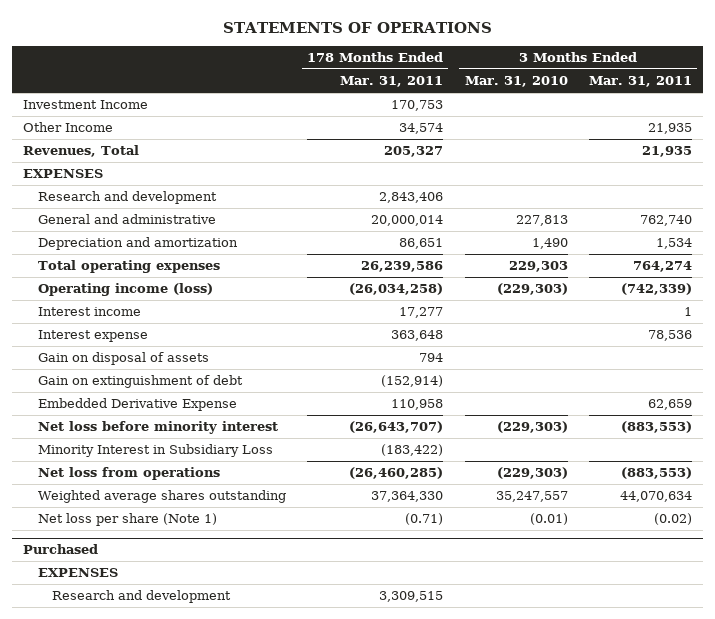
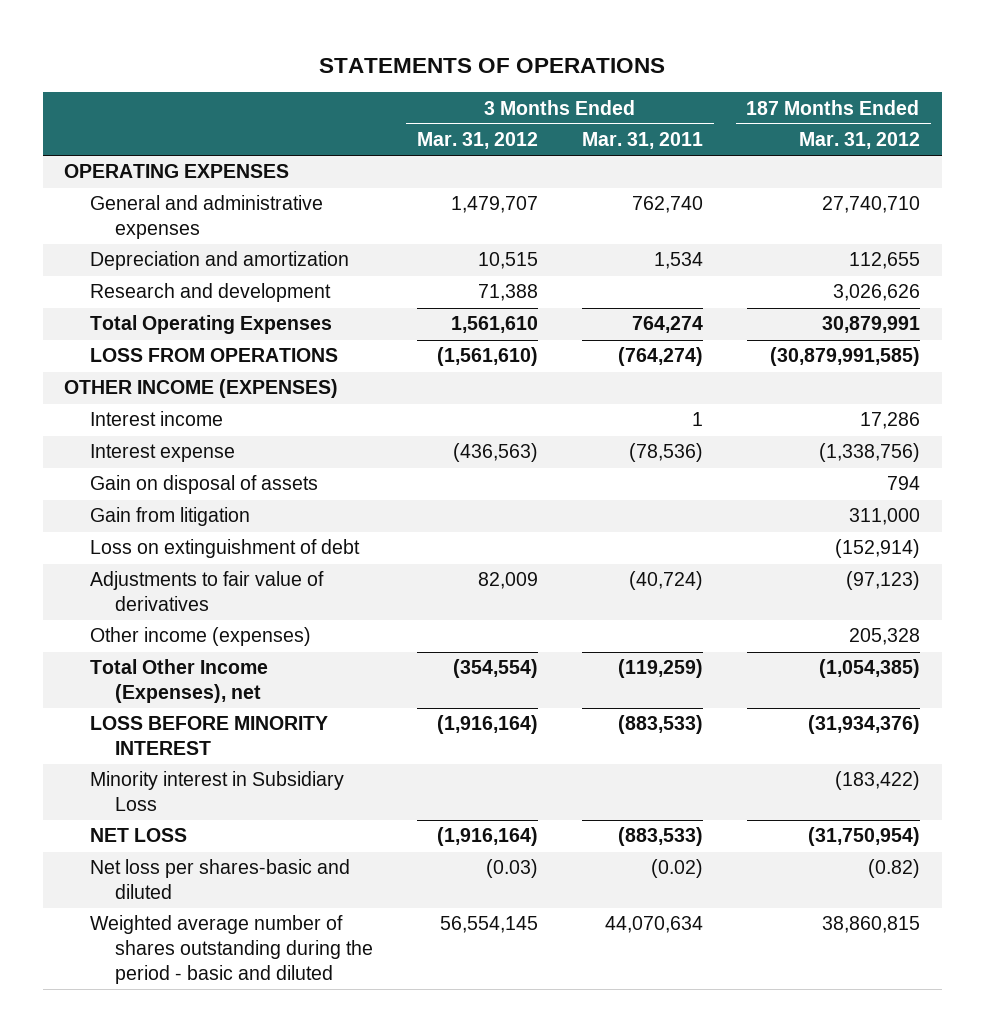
- | 178 Months Ended Mar. 31, 2011 | 3 Months Ended Mar. 31, 2010 | 3 Months Ended Mar. 31, 2011
+ | 3 Months Ended Mar. 31, 2012 | 3 Months Ended Mar. 31, 2011 | 187 Months Ended Mar. 31, 2012
- Investment Income | 170,753 | |
- Other Income | 34,574 | | 21,935
- Revenues, Total | 205,327 | | 21,935
- EXPENSES
- General and administrative | 20,000,014 | 227,813 | 762,740
+ OPERATING EXPENSES
+ General and administrative expenses | 1,479,707 | 762,740 | 27,740,710
- Total operating expenses | 26,239,586 | 229,303 | 764,274
- Operating income (loss) | (26,034,258) | (229,303) | (742,339)
moved down: Research and development | 71,388 | | 3,026,626
+ Total Operating Expenses | 1,561,610 | 764,274 | 30,879,991
+ LOSS FROM OPERATIONS | (1,561,610) | (764,274) | (30,879,991,585)
+ OTHER INCOME (EXPENSES)
- Interest expense | 363,648 | | 78,536
+ Interest expense | (436,563) | (78,536) | (1,338,756)
- Gain on extinguishment of debt | (152,914) | |
- Embedded Derivative Expense | 110,958 | | 62,659
- Net loss before minority interest | (26,643,707) | (229,303) | (883,553)
- Minority Interest in Subsidiary Loss | (183,422) | |
- Net loss from operations | (26,460,285) | (229,303) | (883,553)
- Weighted average shares outstanding | 37,364,330 | 35,247,557 | 44,070,634
- Net loss per share (Note 1) | (0.71) | (0.01) | (0.02)
- Purchased
- EXPENSES
- Research and development | 3,309,515 | |
+ Gain from litigation | | | 311,000
+ Loss on extinguishment of debt | | | (152,914)
+ Adjustments to fair value of derivatives | 82,009 | (40,724) | (97,123)
+ Other income (expenses) | | | 205,328
+ Total Other Income (Expenses), net | (354,554) | (119,259) | (1,054,385)
+ LOSS BEFORE MINORITY INTEREST | (1,916,164) | (883,533) | (31,934,376)
+ Minority interest in Subsidiary Loss | | | (183,422)
+ NET LOSS | (1,916,164) | (883,533) | (31,750,954)
+ Net loss per shares-basic and diluted | (0.03) | (0.02) | (0.82)
+ Weighted average number of shares outstanding during the period - basic and diluted | 56,554,145 | 44,070,634 | 38,860,815

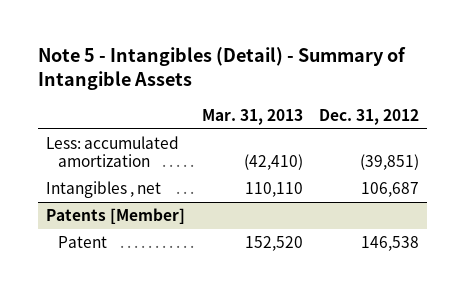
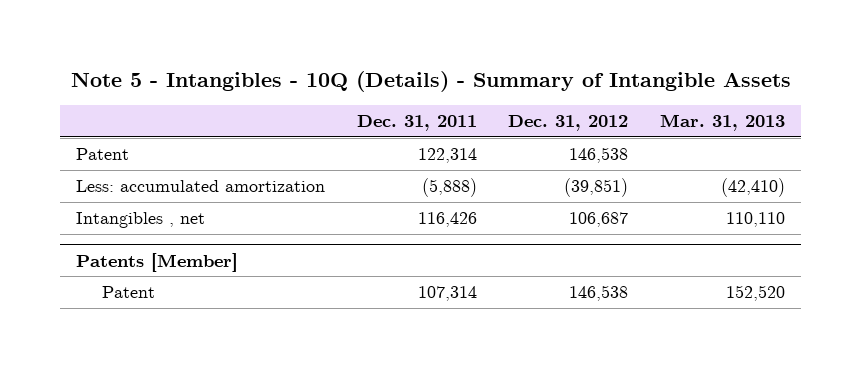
- Note 5 - Intangibles (Detail) - Summary of Intangible Assets
+ Note 5 - Intangibles - 10Q (Details) - Summary of Intangible Assets
- | Mar. 31, 2013 | Dec. 31, 2012
+ | Dec. 31, 2011 | Dec. 31, 2012 | Mar. 31, 2013
+ Patent | 122,314 | 146,538 |

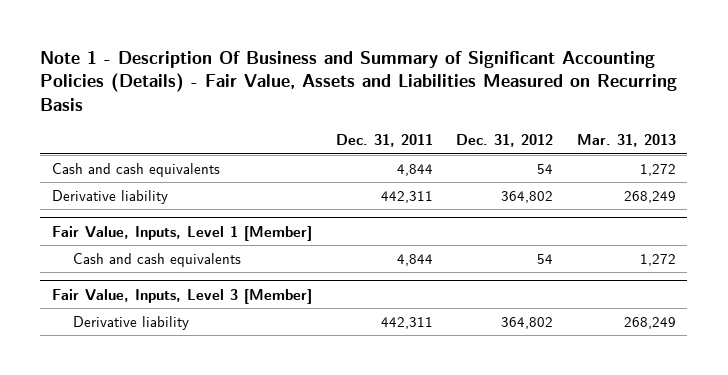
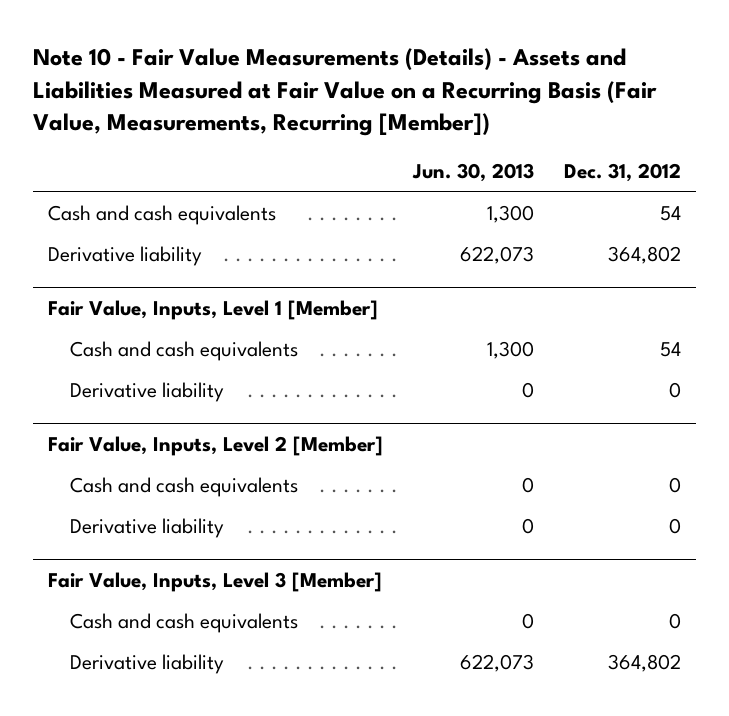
- Note 1 - Description Of Business and Summary of Significant Accounting Policies (Details) - Fair Value, Assets and Liabilities Measured on Recurring Basis
+ Note 10 - Fair Value Measurements (Details) - Assets and Liabilities Measured at Fair Value on a Recurring Basis (Fair Value, Measurements, Recurring [Member])
- | Dec. 31, 2011 | Dec. 31, 2012 | Mar. 31, 2013
+ | Jun. 30, 2013 | Dec. 31, 2012
@ Fair Value, Inputs, Level 1 [Member]
+ Derivative liability | 0 | 0
+ Fair Value, Inputs, Level 2 [Member]
+ Cash and cash equivalents | 0 | 0
+ Derivative liability | 0 | 0
@ Fair Value, Inputs, Level 3 [Member]
+ Cash and cash equivalents | 0 | 0

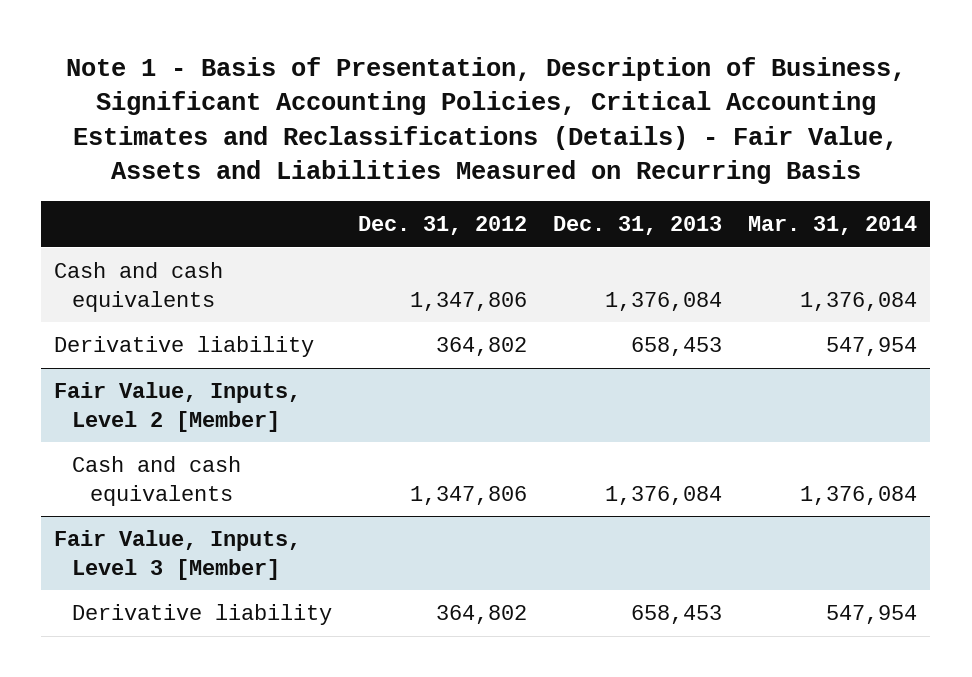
- Note 10 - Fair Value Measurements (Details) - Assets and Liabilities Measured at Fair Value on a Recurring Basis (Fair Value, Measurements, Recurring [Member])
+ Note 1 - Basis of Presentation, Description of Business, Significant Accounting Policies, Critical Accounting Estimates and Reclassifications (Details) - Fair Value, Assets and Liabilities Measured on Recurring Basis
- | Jun. 30, 2013 | Dec. 31, 2012
+ | Dec. 31, 2012 | Dec. 31, 2013 | Mar. 31, 2014
- Cash and cash equivalents | 1,300 | 54
+ Cash and cash equivalents | 1,347,806 | 1,376,084 | 1,376,084
- Fair Value, Inputs, Level 1 [Member]
- Cash and cash equivalents | 1,300 | 54
- Derivative liability | 0 | 0
@ Fair Value, Inputs, Level 2 [Member]
- Cash and cash equivalents | 0 | 0
- Derivative liability | 0 | 0
+ Cash and cash equivalents | 1,347,806 | 1,376,084 | 1,376,084
@ Fair Value, Inputs, Level 3 [Member]
- Cash and cash equivalents | 0 | 0

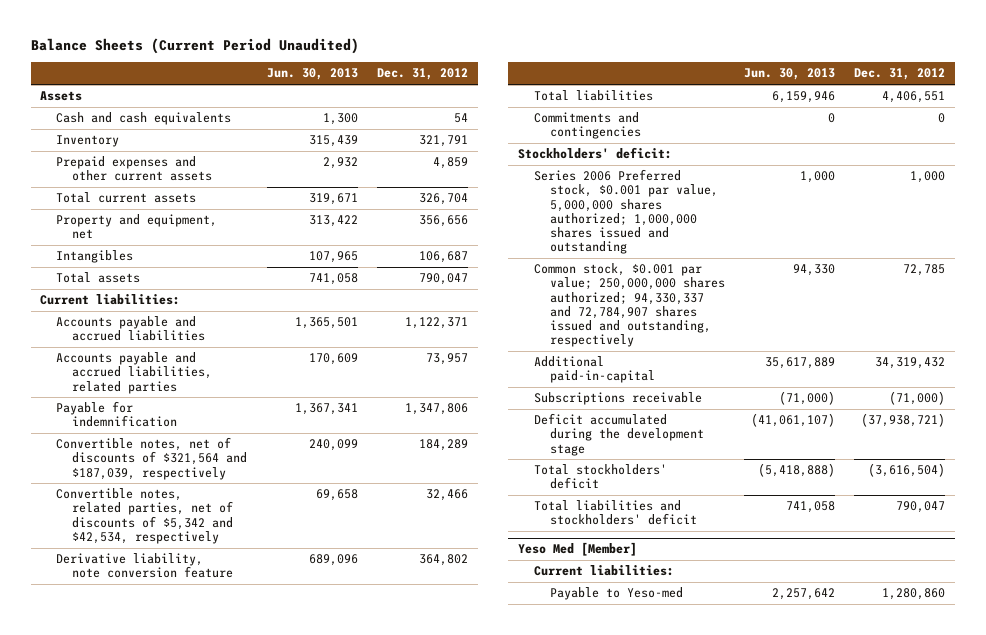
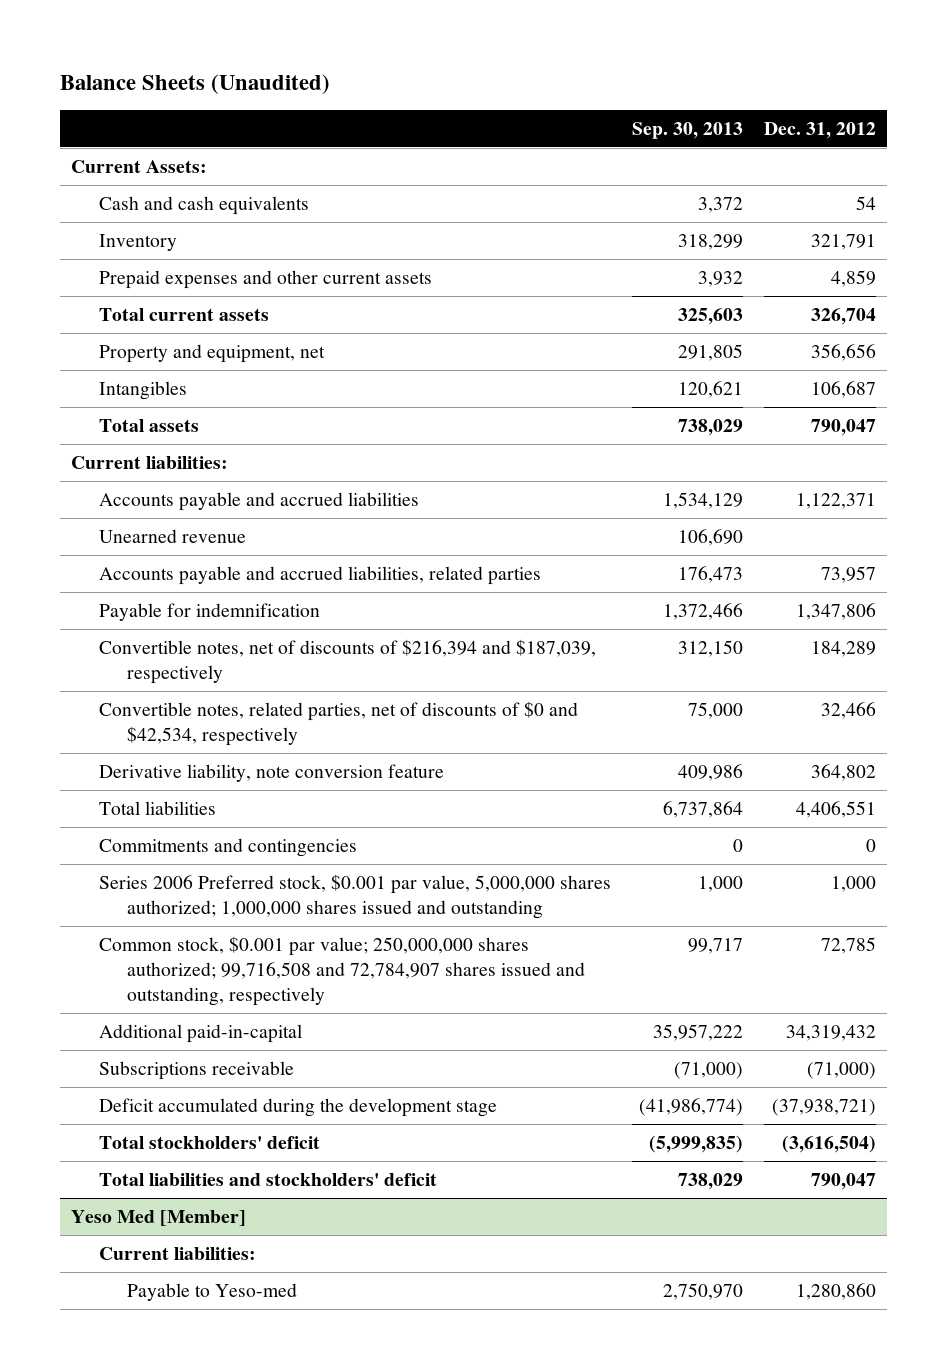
- Balance Sheets (Current Period Unaudited)
+ Balance Sheets (Unaudited)
- | Jun. 30, 2013 | Dec. 31, 2012
+ | Sep. 30, 2013 | Dec. 31, 2012
- Assets
+ Current Assets:
+ Unearned revenue | 106,690 |
- Convertible notes, net of discounts of $321,564 and $187,039, respectively | 240,099 | 184,289
- Convertible notes, related parties, net of discounts of $5,342 and $42,534, respectively | 69,658 | 32,466
+ Convertible notes, net of discounts of $216,394 and $187,039, respectively | 312,150 | 184,289
+ Convertible notes, related parties, net of discounts of $0 and $42,534, respectively | 75,000 | 32,466
- Stockholders' deficit:
- Common stock, $0.001 par value; 250,000,000 shares authorized; 94,330,337 and 72,784,907 shares issued and outstanding, respectively | 94,330 | 72,785
+ Common stock, $0.001 par value; 250,000,000 shares authorized; 99,716,508 and 72,784,907 shares issued and outstanding, respectively | 99,717 | 72,785

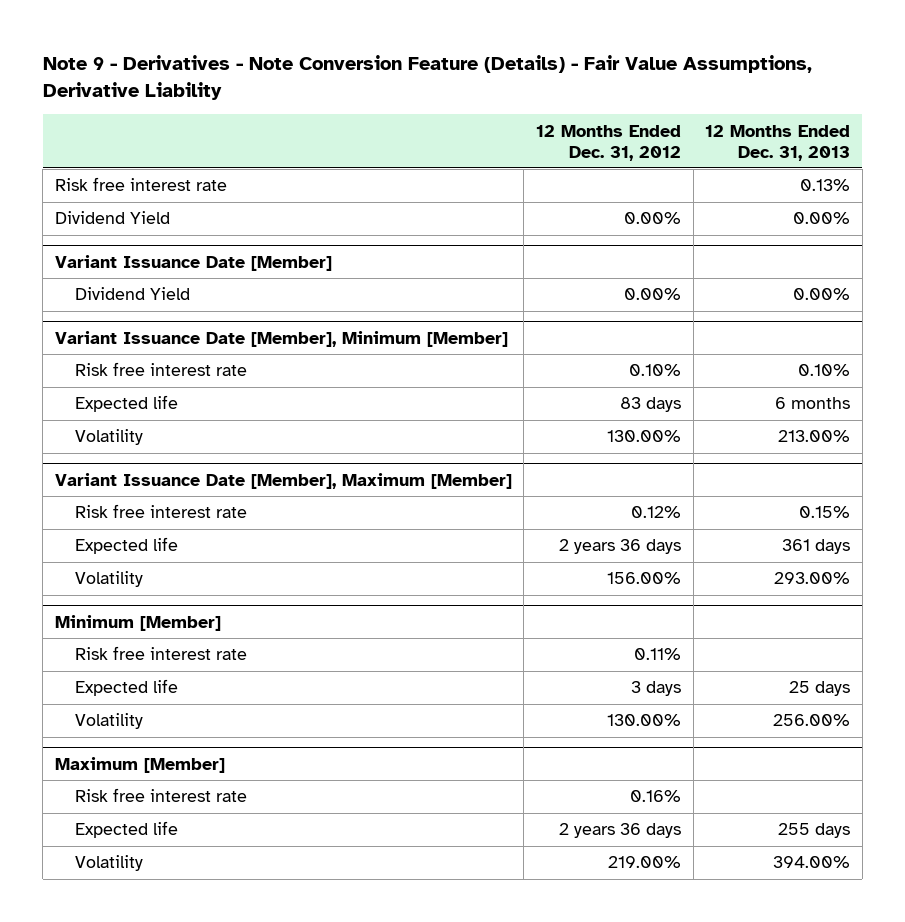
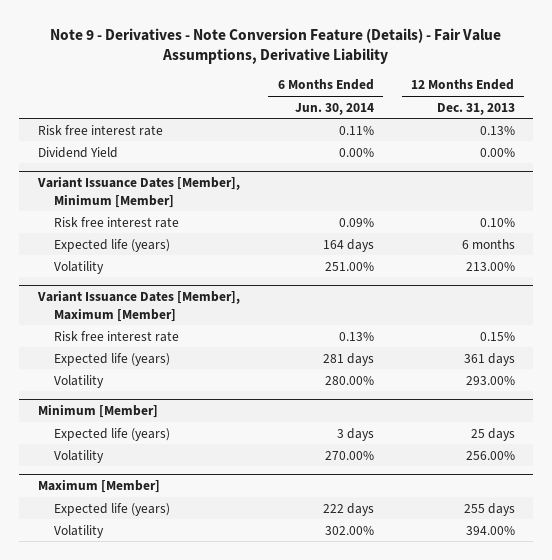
- | 12 Months Ended Dec. 31, 2012 | 12 Months Ended Dec. 31, 2013
+ | 6 Months Ended Jun. 30, 2014 | 12 Months Ended Dec. 31, 2013
- Variant Issuance Date [Member]
- Dividend Yield | 0.00% | 0.00%
- Variant Issuance Date [Member], Minimum [Member]
+ Variant Issuance Dates [Member], Minimum [Member]
- Expected life | 83 days | 6 months
+ Expected life (years) | 164 days | 6 months
- Variant Issuance Date [Member], Maximum [Member]
+ Variant Issuance Dates [Member], Maximum [Member]
- Expected life | 2 years 36 days | 361 days
+ Expected life (years) | 281 days | 361 days
@ Minimum [Member]
- Risk free interest rate | 0.11% |
- Expected life | 3 days | 25 days
+ Expected life (years) | 3 days | 25 days
@ Maximum [Member]
- Risk free interest rate | 0.16% |
- Expected life | 2 years 36 days | 255 days
+ Expected life (years) | 222 days | 255 days

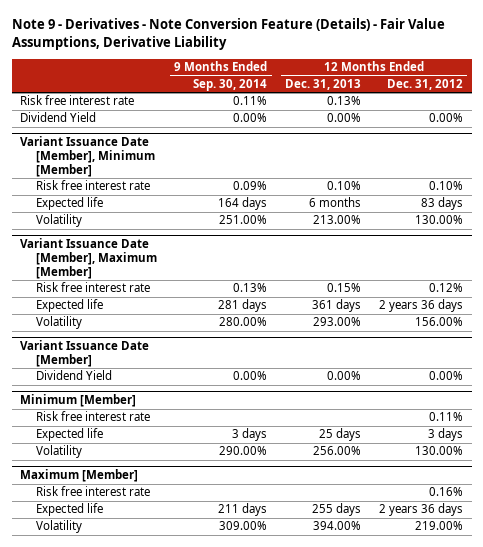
- | 6 Months Ended Jun. 30, 2014 | 12 Months Ended Dec. 31, 2013
+ | 9 Months Ended Sep. 30, 2014 | 12 Months Ended Dec. 31, 2013 | 12 Months Ended Dec. 31, 2012
- Variant Issuance Dates [Member], Minimum [Member]
+ Variant Issuance Date [Member], Minimum [Member]
- Expected life (years) | 164 days | 6 months
+ Expected life | 164 days | 6 months | 83 days
- Variant Issuance Dates [Member], Maximum [Member]
+ Variant Issuance Date [Member], Maximum [Member]
- Expected life (years) | 281 days | 361 days
+ Expected life | 281 days | 361 days | 2 years 36 days
+ Variant Issuance Date [Member]
+ Dividend Yield | 0.00% | 0.00% | 0.00%
@ Minimum [Member]
- Expected life (years) | 3 days | 25 days
+ Risk free interest rate | | | 0.11%
+ Expected life | 3 days | 25 days | 3 days
@ Maximum [Member]
- Expected life (years) | 222 days | 255 days
+ Risk free interest rate | | | 0.16%
+ Expected life | 211 days | 255 days | 2 years 36 days

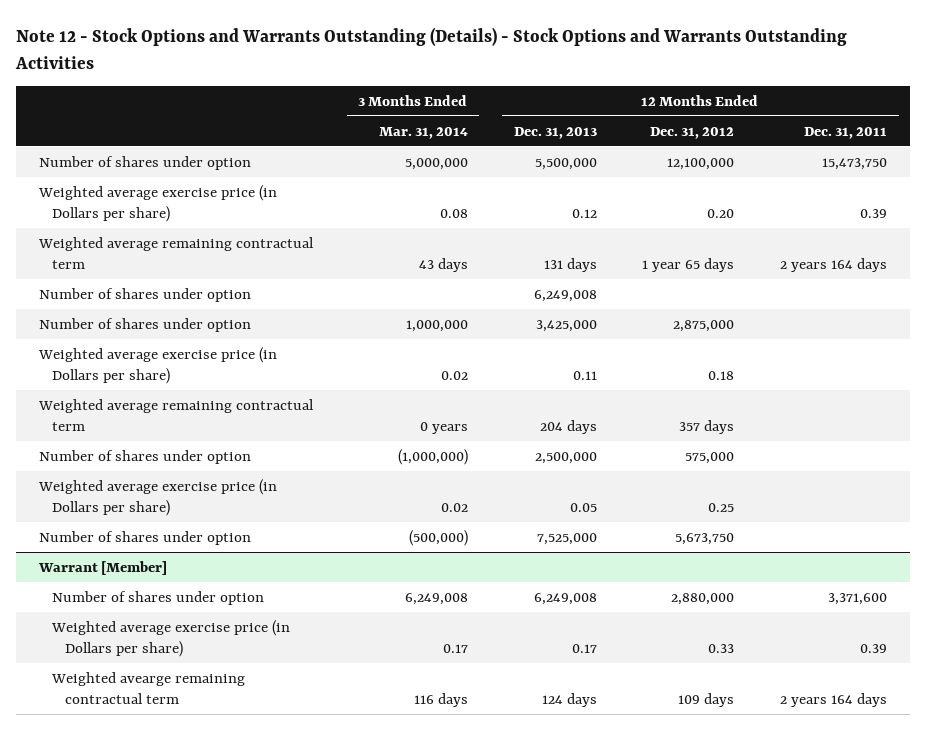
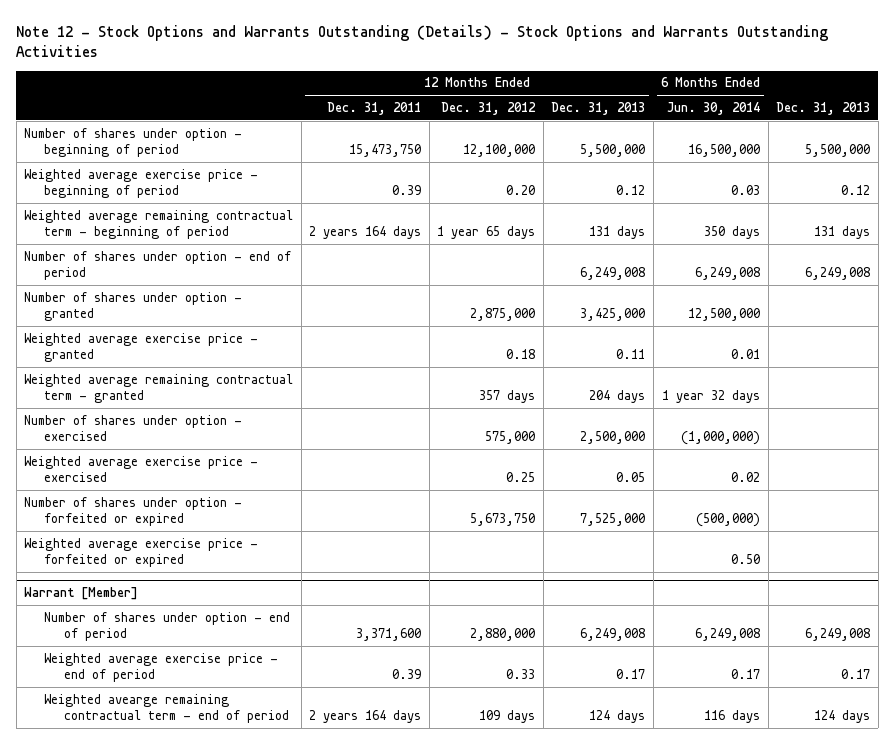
- | 3 Months Ended Mar. 31, 2014 | 12 Months Ended Dec. 31, 2013 | 12 Months Ended Dec. 31, 2012 | 12 Months Ended Dec. 31, 2011
+ | 12 Months Ended Dec. 31, 2011 | 12 Months Ended Dec. 31, 2012 | 12 Months Ended Dec. 31, 2013 | 6 Months Ended Jun. 30, 2014 | Dec. 31, 2013
- Number of shares under option | 5,000,000 | 5,500,000 | 12,100,000 | 15,473,750
- Weighted average exercise price (in Dollars per share) | 0.08 | 0.12 | 0.20 | 0.39
- Weighted average remaining contractual term | 43 days | 131 days | 1 year 65 days | 2 years 164 days
- Number of shares under option | | 6,249,008 | |
- Number of shares under option | 1,000,000 | 3,425,000 | 2,875,000 |
- Weighted average exercise price (in Dollars per share) | 0.02 | 0.11 | 0.18 |
- Weighted average remaining contractual term | 0 years | 204 days | 357 days |
- Number of shares under option | (1,000,000) | 2,500,000 | 575,000 |
- Weighted average exercise price (in Dollars per share) | 0.02 | 0.05 | 0.25 |
- Number of shares under option | (500,000) | 7,525,000 | 5,673,750 |
+ Number of shares under option - beginning of period | 15,473,750 | 12,100,000 | 5,500,000 | 16,500,000 | 5,500,000
+ Weighted average exercise price - beginning of period | 0.39 | 0.20 | 0.12 | 0.03 | 0.12
+ Weighted average remaining contractual term - beginning of period | 2 years 164 days | 1 year 65 days | 131 days | 350 days | 131 days
+ Number of shares under option - end of period | | | 6,249,008 | 6,249,008 | 6,249,008
+ Number of shares under option - granted | | 2,875,000 | 3,425,000 | 12,500,000 |
+ Weighted average exercise price - granted | | 0.18 | 0.11 | 0.01 |
+ Weighted average remaining contractual term - granted | | 357 days | 204 days | 1 year 32 days |
+ Number of shares under option - exercised | | 575,000 | 2,500,000 | (1,000,000) |
+ Weighted average exercise price - exercised | | 0.25 | 0.05 | 0.02 |
+ Number of shares under option - forfeited or expired | | 5,673,750 | 7,525,000 | (500,000) |
+ Weighted average exercise price - forfeited or expired | | | | 0.50 |
@ Warrant [Member]
- Number of shares under option | 6,249,008 | 6,249,008 | 2,880,000 | 3,371,600
- Weighted average exercise price (in Dollars per share) | 0.17 | 0.17 | 0.33 | 0.39
- Weighted avearge remaining contractual term | 116 days | 124 days | 109 days | 2 years 164 days
+ Number of shares under option - end of period | 3,371,600 | 2,880,000 | 6,249,008 | 6,249,008 | 6,249,008
+ Weighted average exercise price - end of period | 0.39 | 0.33 | 0.17 | 0.17 | 0.17
+ Weighted avearge remaining contractual term - end of period | 2 years 164 days | 109 days | 124 days | 116 days | 124 days

